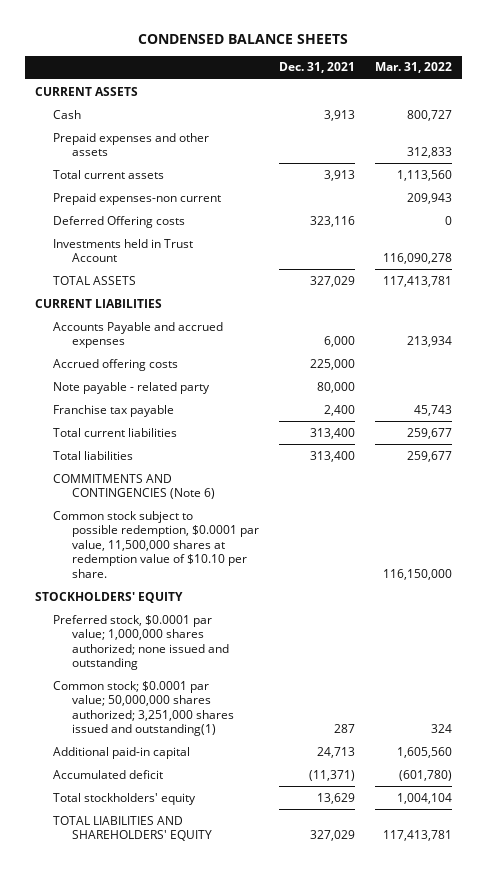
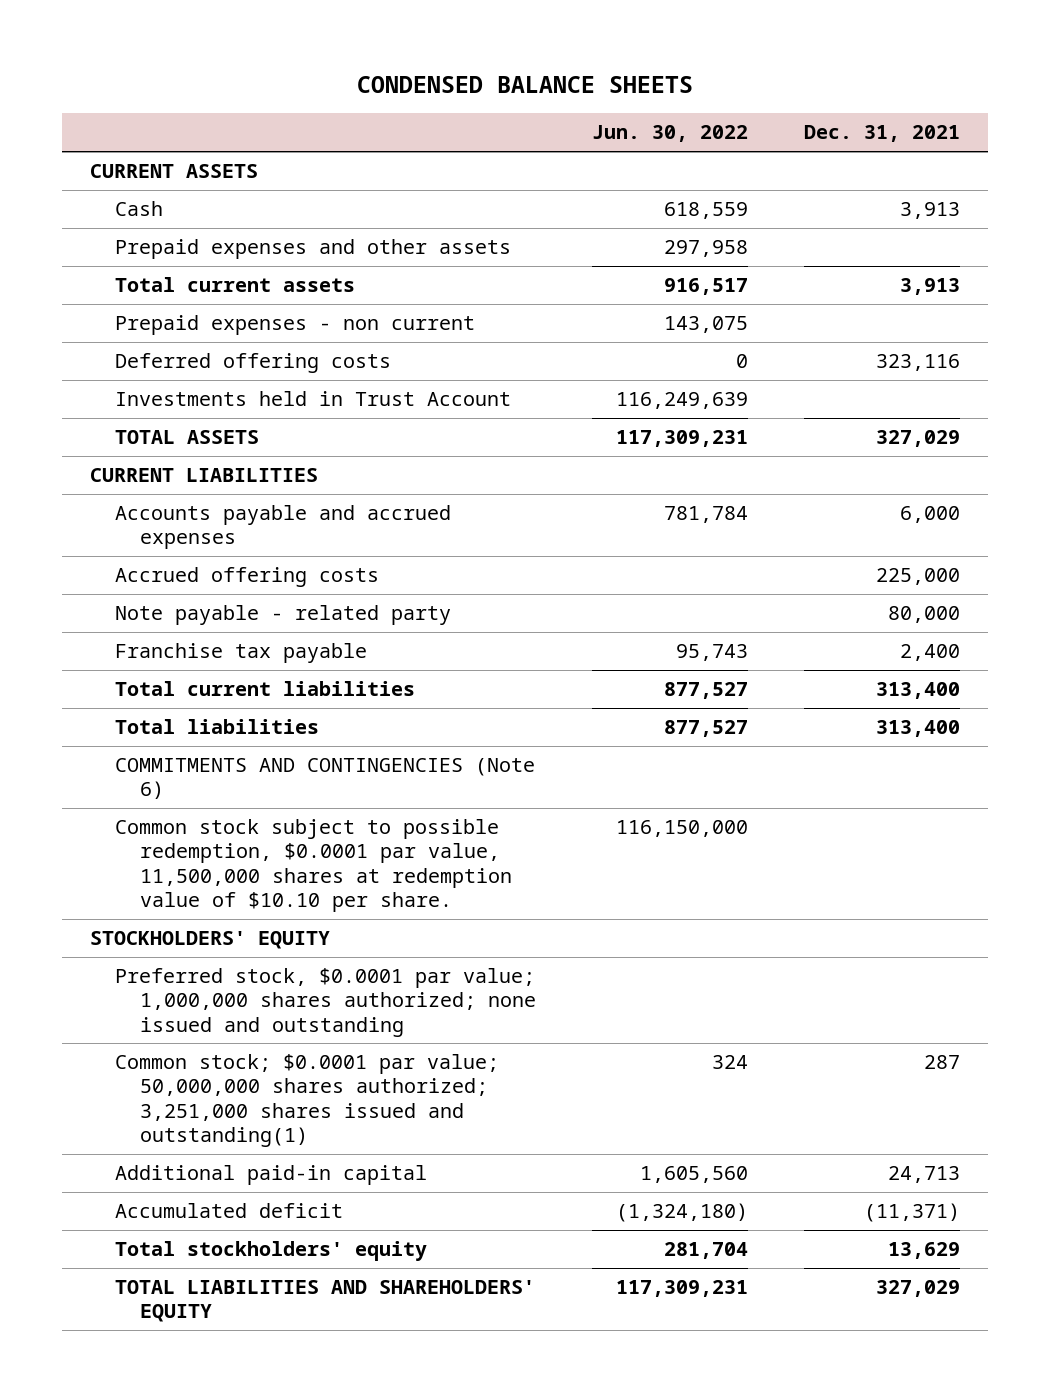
- | Dec. 31, 2021 | Mar. 31, 2022
+ | Jun. 30, 2022 | Dec. 31, 2021
- Prepaid expenses-non current | | 209,943
- Deferred Offering costs | 323,116 | 0
+ Prepaid expenses - non current | 143,075 |
+ Deferred offering costs | 0 | 323,116
- Accounts Payable and accrued expenses | 6,000 | 213,934
+ Accounts payable and accrued expenses | 781,784 | 6,000

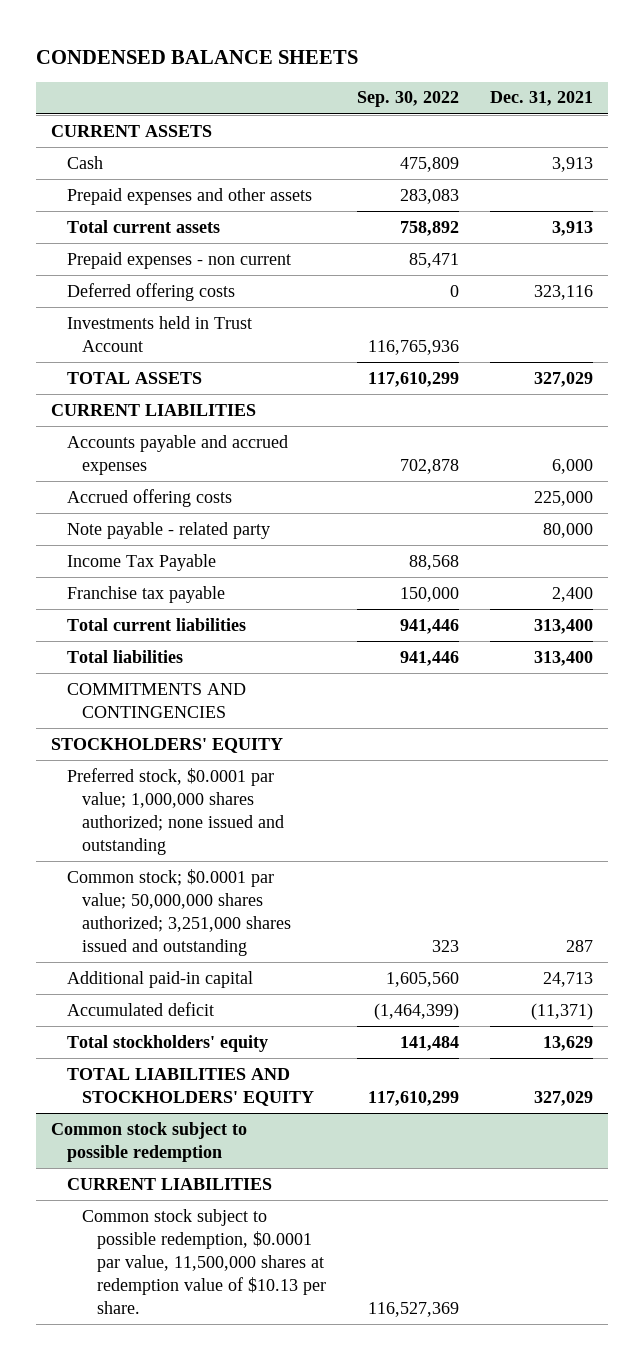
- | Jun. 30, 2022 | Dec. 31, 2021
+ | Sep. 30, 2022 | Dec. 31, 2021
+ Income Tax Payable | 88,568 |
- COMMITMENTS AND CONTINGENCIES (Note 6)
- Common stock subject to possible redemption, $0.0001 par value, 11,500,000 shares at redemption value of $10.10 per share. | 116,150,000 |
+ COMMITMENTS AND CONTINGENCIES
- Common stock; $0.0001 par value; 50,000,000 shares authorized; 3,251,000 shares issued and outstanding(1) | 324 | 287
+ Common stock; $0.0001 par value; 50,000,000 shares authorized; 3,251,000 shares issued and outstanding | 323 | 287
- TOTAL LIABILITIES AND SHAREHOLDERS' EQUITY | 117,309,231 | 327,029
+ TOTAL LIABILITIES AND STOCKHOLDERS' EQUITY | 117,610,299 | 327,029
+ Common stock subject to possible redemption
+ CURRENT LIABILITIES
+ Common stock subject to possible redemption, $0.0001 par value, 11,500,000 shares at redemption value of $10.13 per share. | 116,527,369 |

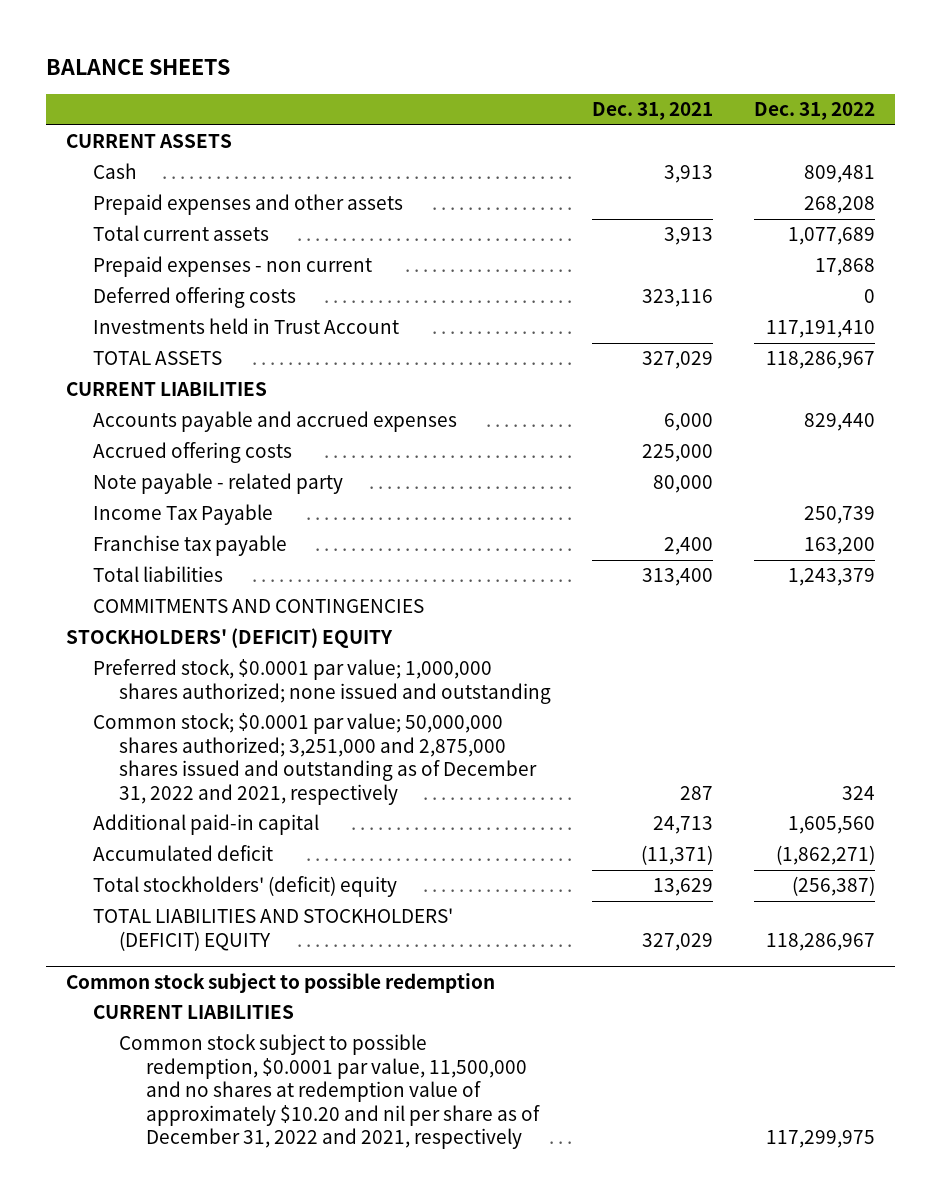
- CONDENSED BALANCE SHEETS
+ BALANCE SHEETS
- | Sep. 30, 2022 | Dec. 31, 2021
+ | Dec. 31, 2021 | Dec. 31, 2022
- Total current liabilities | 941,446 | 313,400
- STOCKHOLDERS' EQUITY
+ STOCKHOLDERS' (DEFICIT) EQUITY
- Common stock; $0.0001 par value; 50,000,000 shares authorized; 3,251,000 shares issued and outstanding | 323 | 287
+ Common stock; $0.0001 par value; 50,000,000 shares authorized; 3,251,000 and 2,875,000 shares issued and outstanding as of December 31, 2022 and 2021, respectively | 287 | 324
- Total stockholders' equity | 141,484 | 13,629
- TOTAL LIABILITIES AND STOCKHOLDERS' EQUITY | 117,610,299 | 327,029
+ Total stockholders' (deficit) equity | 13,629 | (256,387)
+ TOTAL LIABILITIES AND STOCKHOLDERS' (DEFICIT) EQUITY | 327,029 | 118,286,967
@ Common stock subject to possible redemption
- Common stock subject to possible redemption, $0.0001 par value, 11,500,000 shares at redemption value of $10.13 per share. | 116,527,369 |
+ Common stock subject to possible redemption, $0.0001 par value, 11,500,000 and no shares at redemption value of approximately $10.20 and nil per share as of December 31, 2022 and 2021, respectively | | 117,299,975

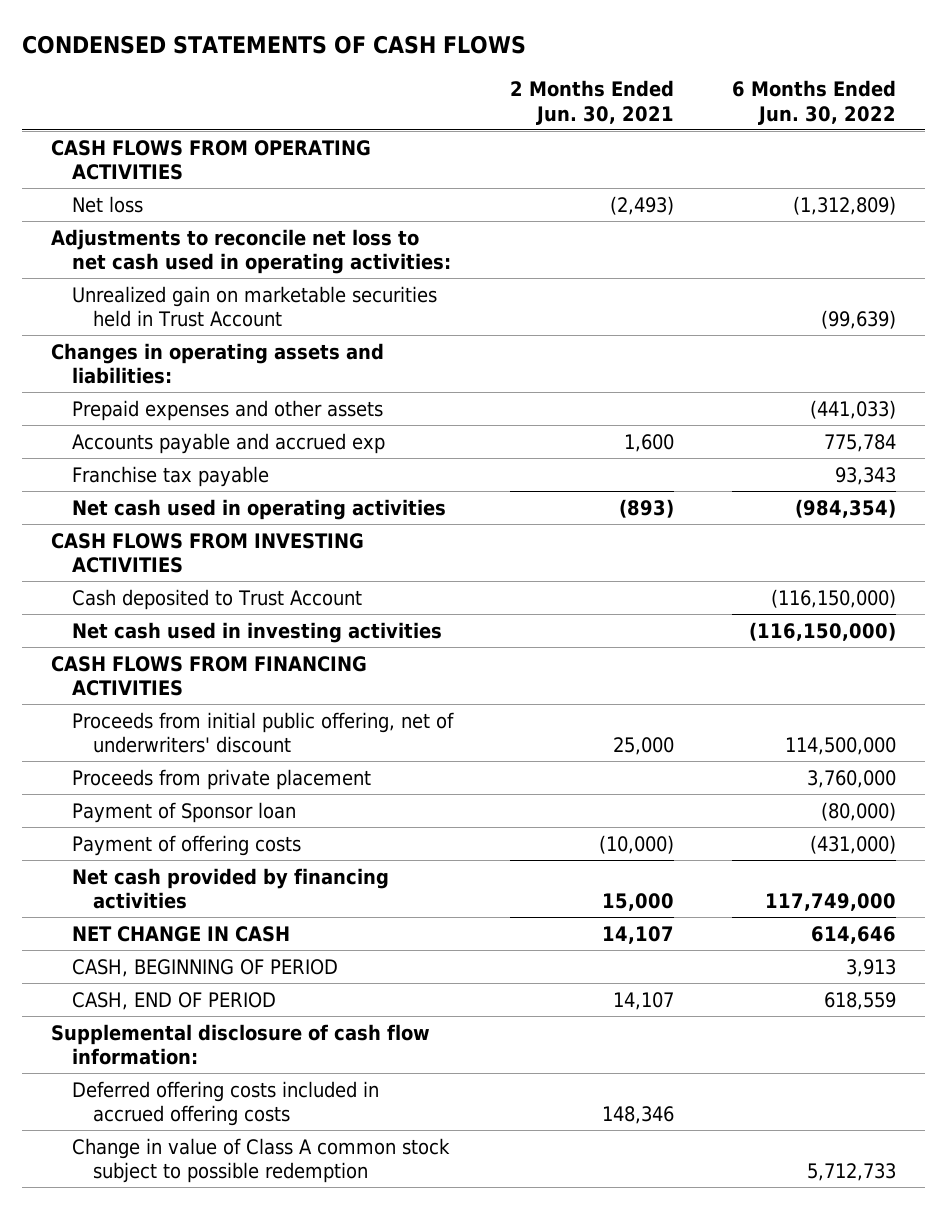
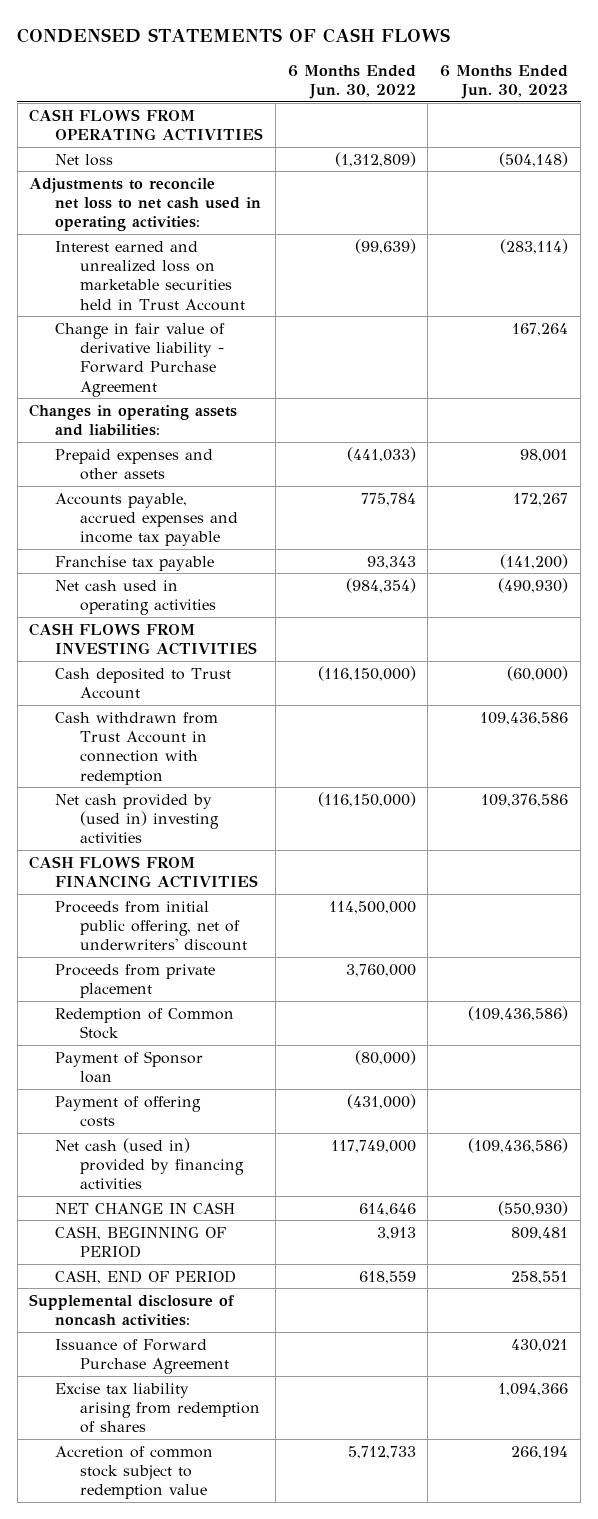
- | 2 Months Ended Jun. 30, 2021 | 6 Months Ended Jun. 30, 2022
+ | 6 Months Ended Jun. 30, 2022 | 6 Months Ended Jun. 30, 2023
- Unrealized gain on marketable securities held in Trust Account | | (99,639)
+ Interest earned and unrealized loss on marketable securities held in Trust Account | (99,639) | (283,114)
+ Change in fair value of derivative liability - Forward Purchase Agreement | | 167,264
- Accounts payable and accrued exp | 1,600 | 775,784
+ Accounts payable, accrued expenses and income tax payable | 775,784 | 172,267
- Net cash used in investing activities | | (116,150,000)
+ Cash withdrawn from Trust Account in connection with redemption | | 109,436,586
+ Net cash provided by (used in) investing activities | (116,150,000) | 109,376,586
+ Redemption of Common Stock | | (109,436,586)
- Net cash provided by financing activities | 15,000 | 117,749,000
+ Net cash (used in) provided by financing activities | 117,749,000 | (109,436,586)
- Supplemental disclosure of cash flow information:
- Deferred offering costs included in accrued offering costs | 148,346 |
- Change in value of Class A common stock subject to possible redemption | | 5,712,733
+ Supplemental disclosure of noncash activities:
+ Issuance of Forward Purchase Agreement | | 430,021
+ Excise tax liability arising from redemption of shares | | 1,094,366
+ Accretion of common stock subject to redemption value | 5,712,733 | 266,194

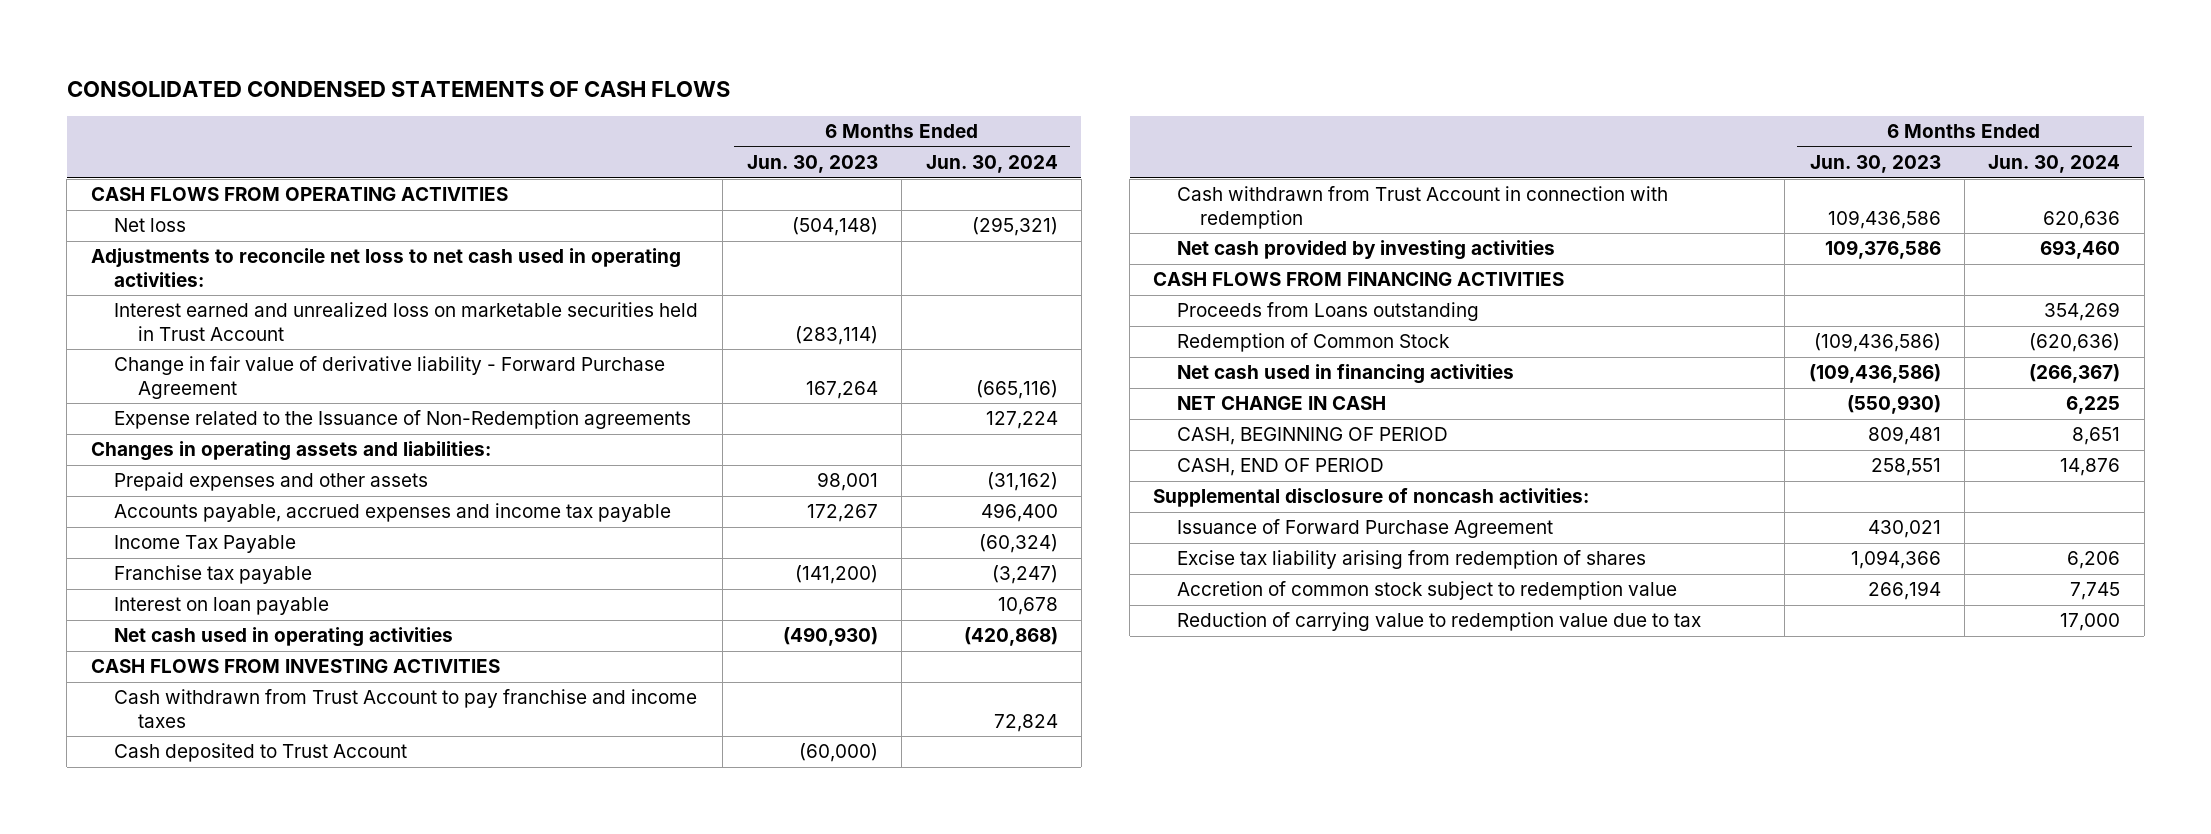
- CONDENSED STATEMENTS OF CASH FLOWS
+ CONSOLIDATED CONDENSED STATEMENTS OF CASH FLOWS
- | 6 Months Ended Jun. 30, 2022 | 6 Months Ended Jun. 30, 2023
+ | 6 Months Ended Jun. 30, 2023 | 6 Months Ended Jun. 30, 2024
+ Expense related to the Issuance of Non-Redemption agreements | | 127,224
+ Income Tax Payable | | (60,324)
+ Interest on loan payable | | 10,678
+ Cash withdrawn from Trust Account to pay franchise and income taxes | | 72,824
- Net cash provided by (used in) investing activities | (116,150,000) | 109,376,586
+ Net cash provided by investing activities | 109,376,586 | 693,460
- Proceeds from initial public offering, net of underwriters' discount | 114,500,000 |
- Proceeds from private placement | 3,760,000 |
+ Proceeds from Loans outstanding | | 354,269
- Payment of Sponsor loan | (80,000) |
- Payment of offering costs | (431,000) |
- Net cash (used in) provided by financing activities | 117,749,000 | (109,436,586)
+ Net cash used in financing activities | (109,436,586) | (266,367)
+ Reduction of carrying value to redemption value due to tax | | 17,000

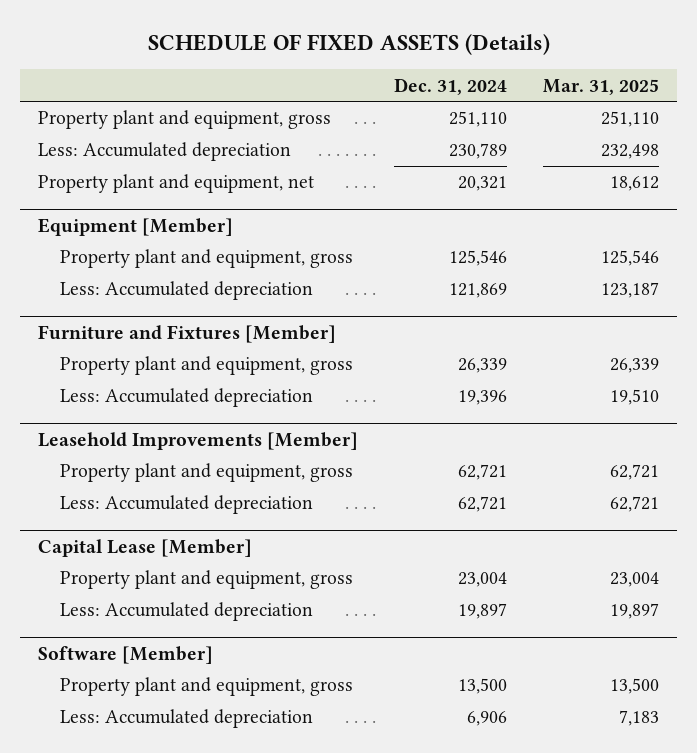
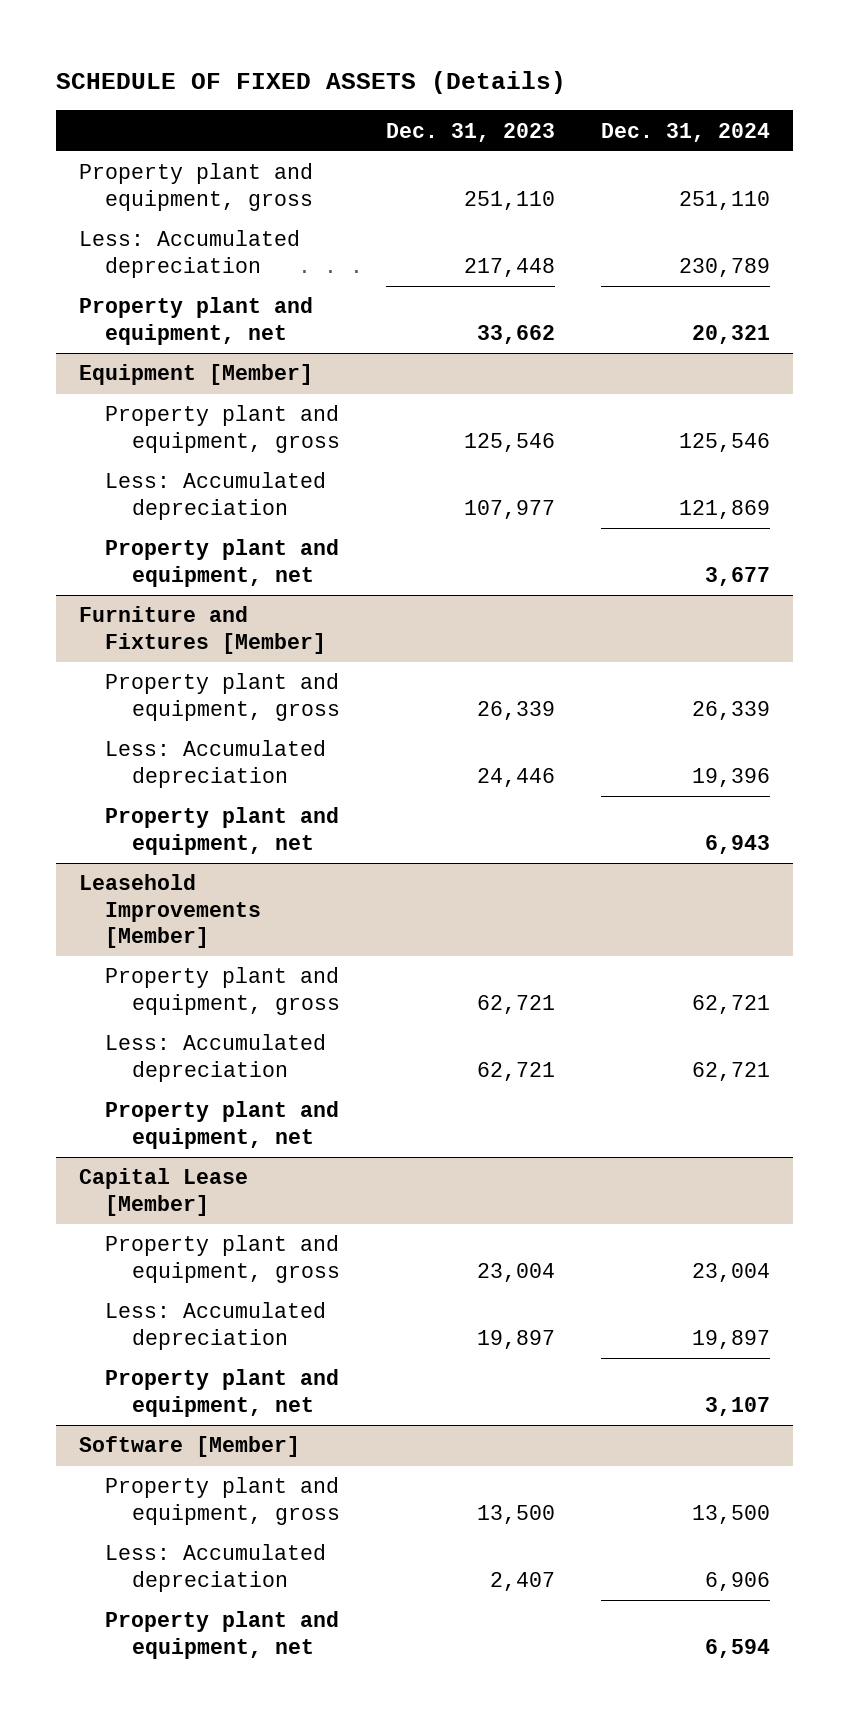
- | Dec. 31, 2024 | Mar. 31, 2025
+ | Dec. 31, 2023 | Dec. 31, 2024
@ Equipment [Member]
+ Property plant and equipment, net | | 3,677
@ Furniture and Fixtures [Member]
+ Property plant and equipment, net | | 6,943
@ Leasehold Improvements [Member]
+ Property plant and equipment, net
@ Capital Lease [Member]
+ Property plant and equipment, net | | 3,107
@ Software [Member]
+ Property plant and equipment, net | | 6,594

